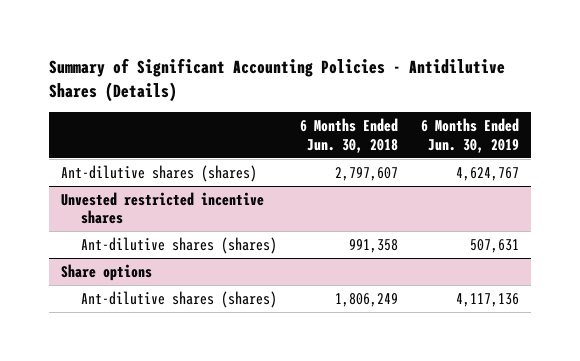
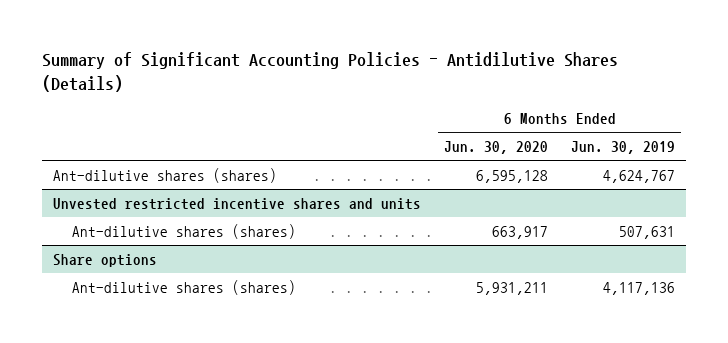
- | 6 Months Ended Jun. 30, 2018 | 6 Months Ended Jun. 30, 2019
+ | 6 Months Ended Jun. 30, 2020 | 6 Months Ended Jun. 30, 2019
- Unvested restricted incentive shares
+ Unvested restricted incentive shares and units

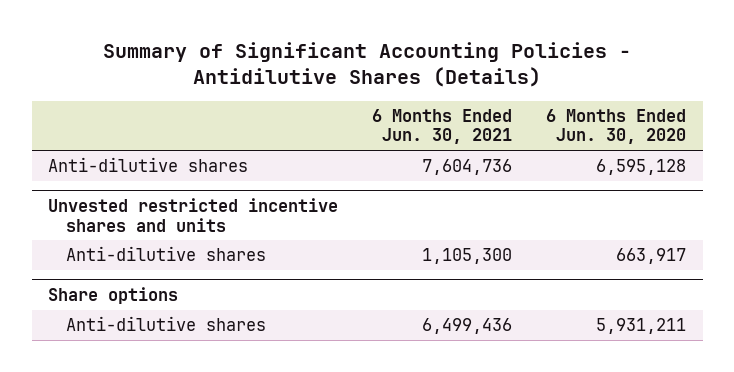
- | 6 Months Ended Jun. 30, 2020 | 6 Months Ended Jun. 30, 2019
+ | 6 Months Ended Jun. 30, 2021 | 6 Months Ended Jun. 30, 2020
- Ant-dilutive shares (shares) | 6,595,128 | 4,624,767
+ Anti-dilutive shares | 7,604,736 | 6,595,128
@ Unvested restricted incentive shares and units
- Ant-dilutive shares (shares) | 663,917 | 507,631
+ Anti-dilutive shares | 1,105,300 | 663,917
@ Share options
- Ant-dilutive shares (shares) | 5,931,211 | 4,117,136
+ Anti-dilutive shares | 6,499,436 | 5,931,211

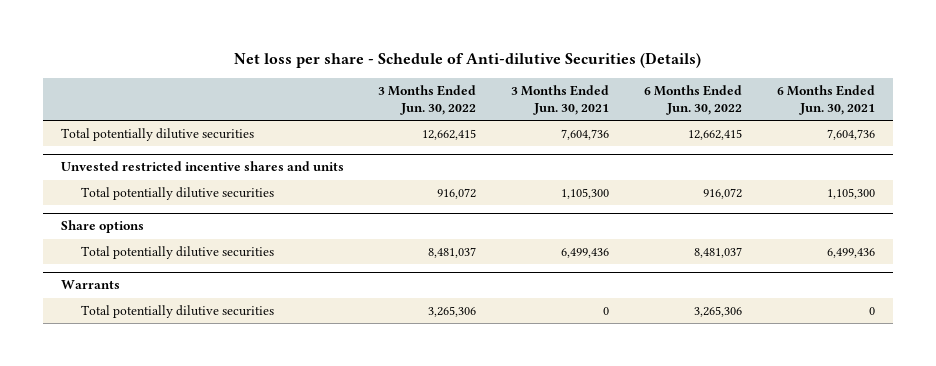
- Summary of Significant Accounting Policies - Antidilutive Shares (Details)
+ Net loss per share - Schedule of Anti-dilutive Securities (Details)
- | 6 Months Ended Jun. 30, 2021 | 6 Months Ended Jun. 30, 2020
+ | 3 Months Ended Jun. 30, 2022 | 3 Months Ended Jun. 30, 2021 | 6 Months Ended Jun. 30, 2022 | 6 Months Ended Jun. 30, 2021
- Anti-dilutive shares | 7,604,736 | 6,595,128
+ Total potentially dilutive securities | 12,662,415 | 7,604,736 | 12,662,415 | 7,604,736
@ Unvested restricted incentive shares and units
- Anti-dilutive shares | 1,105,300 | 663,917
+ Total potentially dilutive securities | 916,072 | 1,105,300 | 916,072 | 1,105,300
@ Share options
- Anti-dilutive shares | 6,499,436 | 5,931,211
+ Total potentially dilutive securities | 8,481,037 | 6,499,436 | 8,481,037 | 6,499,436
+ Warrants
+ Total potentially dilutive securities | 3,265,306 | 0 | 3,265,306 | 0

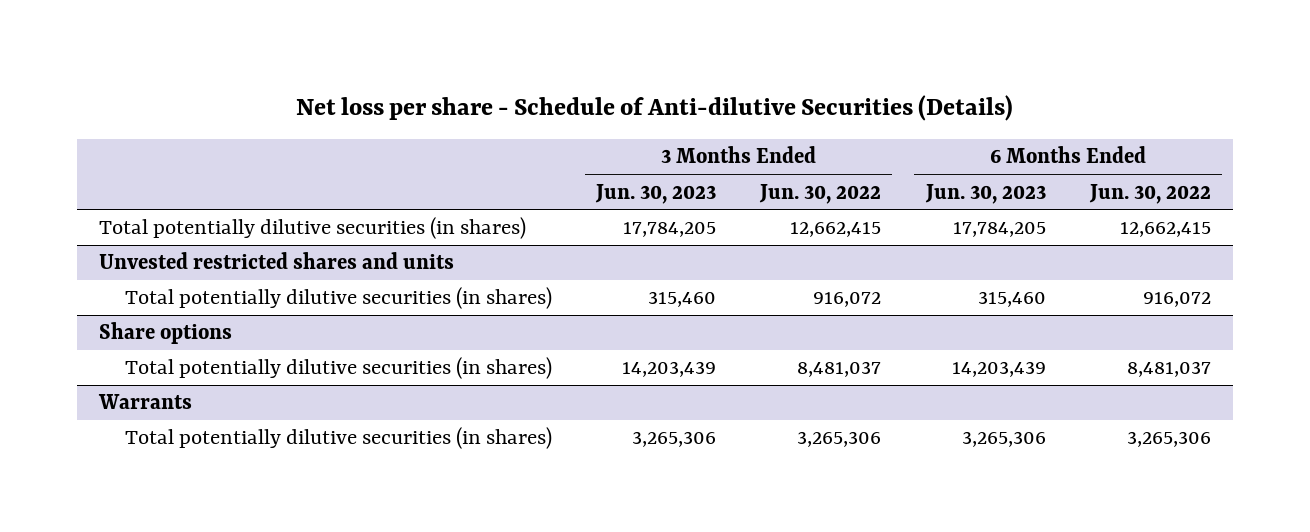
- | 3 Months Ended Jun. 30, 2022 | 3 Months Ended Jun. 30, 2021 | 6 Months Ended Jun. 30, 2022 | 6 Months Ended Jun. 30, 2021
+ | 3 Months Ended Jun. 30, 2023 | 3 Months Ended Jun. 30, 2022 | 6 Months Ended Jun. 30, 2023 | 6 Months Ended Jun. 30, 2022
- Total potentially dilutive securities | 12,662,415 | 7,604,736 | 12,662,415 | 7,604,736
- Unvested restricted incentive shares and units
- Total potentially dilutive securities | 916,072 | 1,105,300 | 916,072 | 1,105,300
+ Total potentially dilutive securities (in shares) | 17,784,205 | 12,662,415 | 17,784,205 | 12,662,415
+ Unvested restricted shares and units
+ Total potentially dilutive securities (in shares) | 315,460 | 916,072 | 315,460 | 916,072
@ Share options
- Total potentially dilutive securities | 8,481,037 | 6,499,436 | 8,481,037 | 6,499,436
+ Total potentially dilutive securities (in shares) | 14,203,439 | 8,481,037 | 14,203,439 | 8,481,037
@ Warrants
- Total potentially dilutive securities | 3,265,306 | 0 | 3,265,306 | 0
+ Total potentially dilutive securities (in shares) | 3,265,306 | 3,265,306 | 3,265,306 | 3,265,306

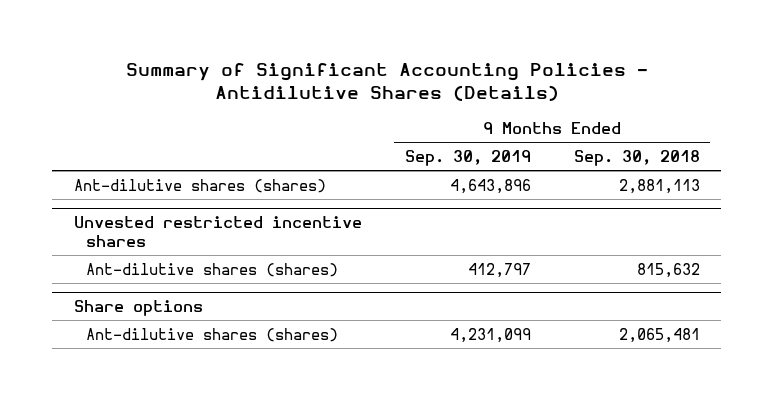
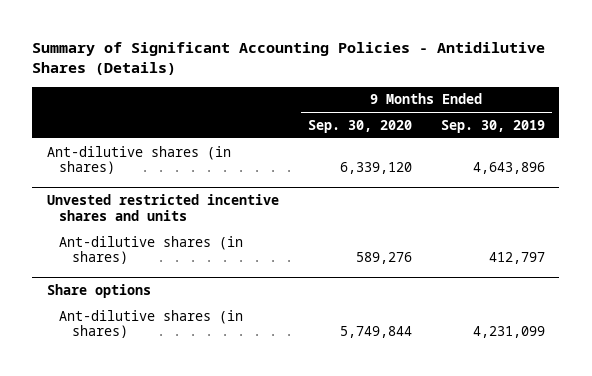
- | 9 Months Ended Sep. 30, 2019 | 9 Months Ended Sep. 30, 2018
+ | 9 Months Ended Sep. 30, 2020 | 9 Months Ended Sep. 30, 2019
- Ant-dilutive shares (shares) | 4,643,896 | 2,881,113
- Unvested restricted incentive shares
- Ant-dilutive shares (shares) | 412,797 | 815,632
+ Ant-dilutive shares (in shares) | 6,339,120 | 4,643,896
+ Unvested restricted incentive shares and units
+ Ant-dilutive shares (in shares) | 589,276 | 412,797
@ Share options
- Ant-dilutive shares (shares) | 4,231,099 | 2,065,481
+ Ant-dilutive shares (in shares) | 5,749,844 | 4,231,099

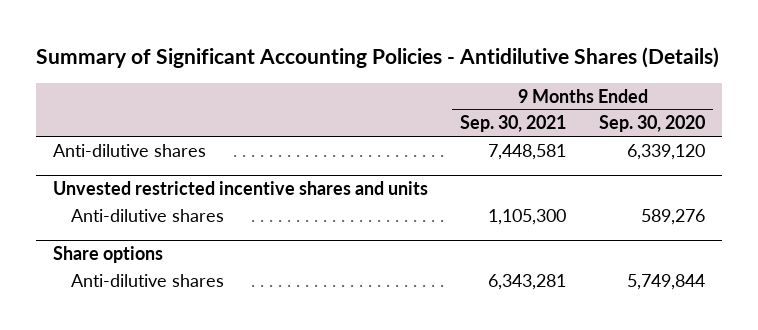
- | 9 Months Ended Sep. 30, 2020 | 9 Months Ended Sep. 30, 2019
+ | 9 Months Ended Sep. 30, 2021 | 9 Months Ended Sep. 30, 2020
- Ant-dilutive shares (in shares) | 6,339,120 | 4,643,896
+ Anti-dilutive shares | 7,448,581 | 6,339,120
@ Unvested restricted incentive shares and units
- Ant-dilutive shares (in shares) | 589,276 | 412,797
+ Anti-dilutive shares | 1,105,300 | 589,276
@ Share options
- Ant-dilutive shares (in shares) | 5,749,844 | 4,231,099
+ Anti-dilutive shares | 6,343,281 | 5,749,844

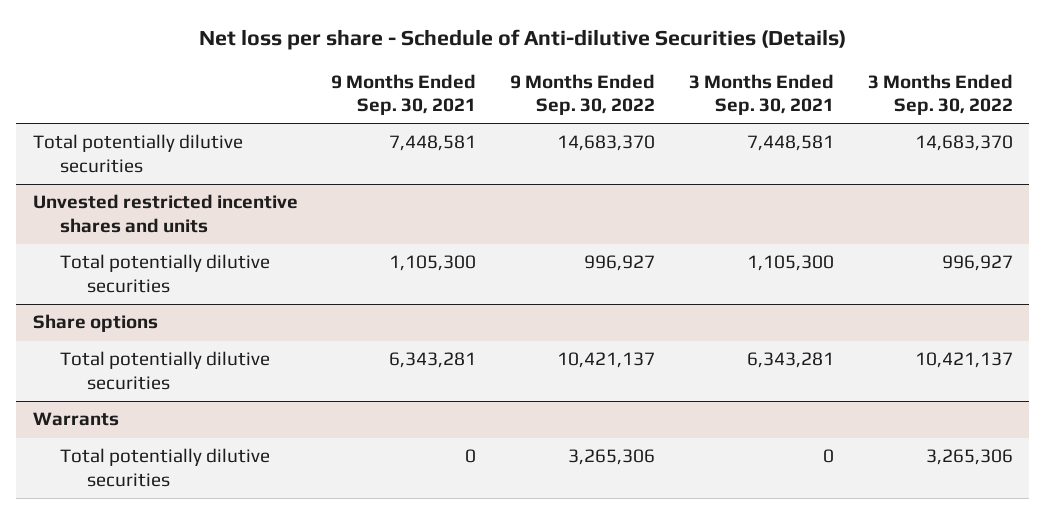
- Summary of Significant Accounting Policies - Antidilutive Shares (Details)
+ Net loss per share - Schedule of Anti-dilutive Securities (Details)
- | 9 Months Ended Sep. 30, 2021 | 9 Months Ended Sep. 30, 2020
+ | 9 Months Ended Sep. 30, 2021 | 9 Months Ended Sep. 30, 2022 | 3 Months Ended Sep. 30, 2021 | 3 Months Ended Sep. 30, 2022
- Anti-dilutive shares | 7,448,581 | 6,339,120
+ Total potentially dilutive securities | 7,448,581 | 14,683,370 | 7,448,581 | 14,683,370
@ Unvested restricted incentive shares and units
- Anti-dilutive shares | 1,105,300 | 589,276
+ Total potentially dilutive securities | 1,105,300 | 996,927 | 1,105,300 | 996,927
@ Share options
- Anti-dilutive shares | 6,343,281 | 5,749,844
+ Total potentially dilutive securities | 6,343,281 | 10,421,137 | 6,343,281 | 10,421,137
+ Warrants
+ Total potentially dilutive securities | 0 | 3,265,306 | 0 | 3,265,306

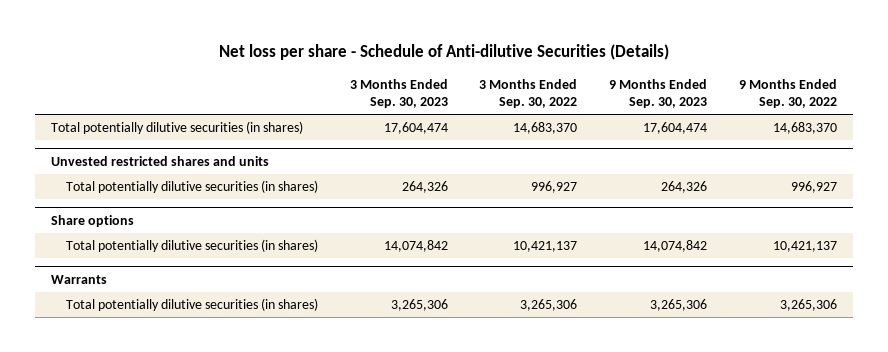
- | 9 Months Ended Sep. 30, 2021 | 9 Months Ended Sep. 30, 2022 | 3 Months Ended Sep. 30, 2021 | 3 Months Ended Sep. 30, 2022
+ | 3 Months Ended Sep. 30, 2023 | 3 Months Ended Sep. 30, 2022 | 9 Months Ended Sep. 30, 2023 | 9 Months Ended Sep. 30, 2022
- Total potentially dilutive securities | 7,448,581 | 14,683,370 | 7,448,581 | 14,683,370
- Unvested restricted incentive shares and units
- Total potentially dilutive securities | 1,105,300 | 996,927 | 1,105,300 | 996,927
+ Total potentially dilutive securities (in shares) | 17,604,474 | 14,683,370 | 17,604,474 | 14,683,370
+ Unvested restricted shares and units
+ Total potentially dilutive securities (in shares) | 264,326 | 996,927 | 264,326 | 996,927
@ Share options
- Total potentially dilutive securities | 6,343,281 | 10,421,137 | 6,343,281 | 10,421,137
+ Total potentially dilutive securities (in shares) | 14,074,842 | 10,421,137 | 14,074,842 | 10,421,137
@ Warrants
- Total potentially dilutive securities | 0 | 3,265,306 | 0 | 3,265,306
+ Total potentially dilutive securities (in shares) | 3,265,306 | 3,265,306 | 3,265,306 | 3,265,306

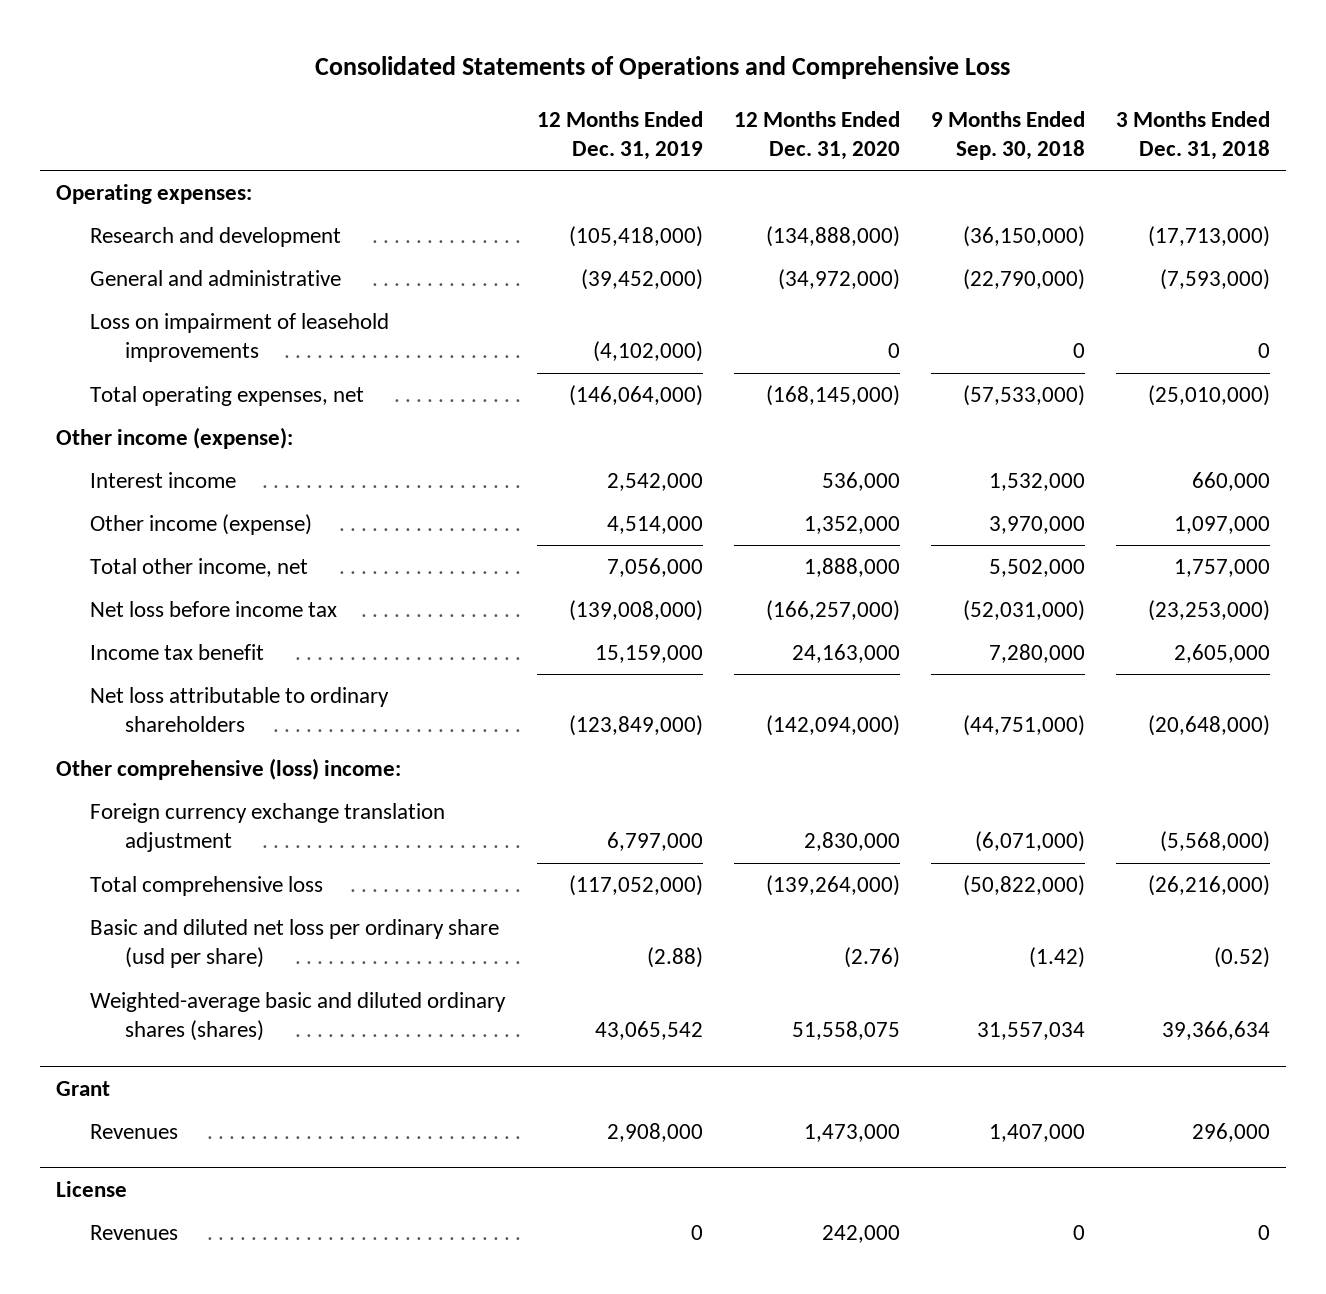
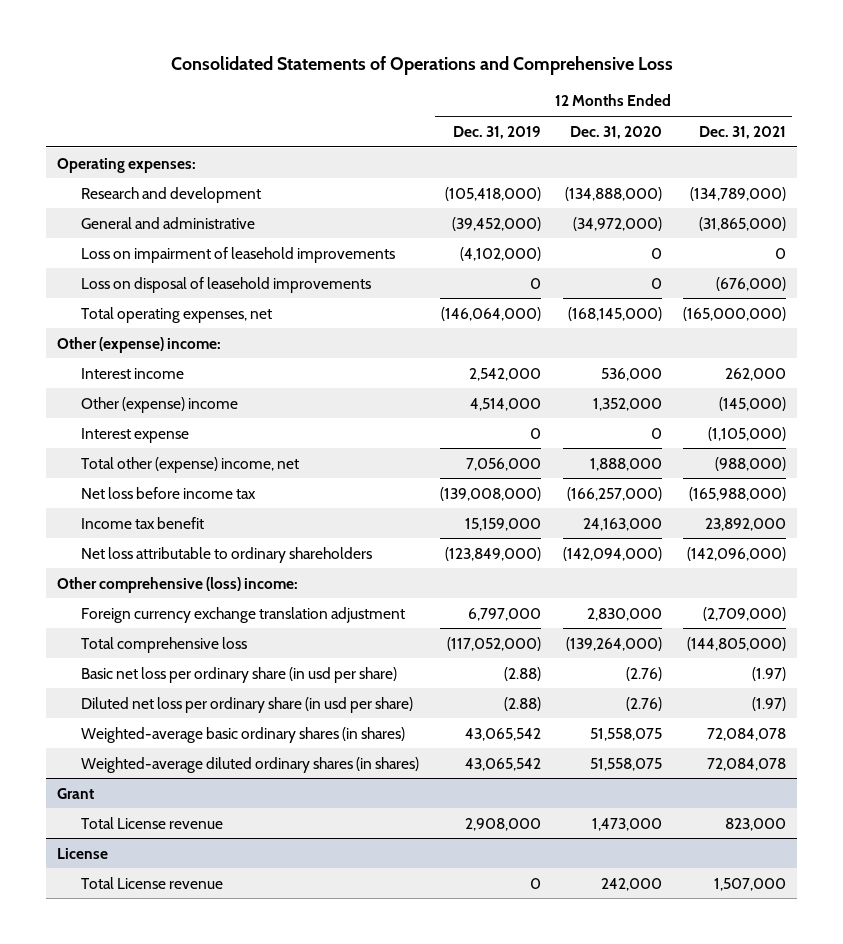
- | 12 Months Ended Dec. 31, 2019 | 12 Months Ended Dec. 31, 2020 | 9 Months Ended Sep. 30, 2018 | 3 Months Ended Dec. 31, 2018
+ | 12 Months Ended Dec. 31, 2019 | 12 Months Ended Dec. 31, 2020 | 12 Months Ended Dec. 31, 2021
+ Loss on disposal of leasehold improvements | 0 | 0 | (676,000)
- Other income (expense):
+ Other (expense) income:
- Other income (expense) | 4,514,000 | 1,352,000 | 3,970,000 | 1,097,000
- Total other income, net | 7,056,000 | 1,888,000 | 5,502,000 | 1,757,000
+ Other (expense) income | 4,514,000 | 1,352,000 | (145,000)
+ Interest expense | 0 | 0 | (1,105,000)
+ Total other (expense) income, net | 7,056,000 | 1,888,000 | (988,000)
- Basic and diluted net loss per ordinary share (usd per share) | (2.88) | (2.76) | (1.42) | (0.52)
- Weighted-average basic and diluted ordinary shares (shares) | 43,065,542 | 51,558,075 | 31,557,034 | 39,366,634
+ Basic net loss per ordinary share (in usd per share) | (2.88) | (2.76) | (1.97)
+ Diluted net loss per ordinary share (in usd per share) | (2.88) | (2.76) | (1.97)
+ Weighted-average basic ordinary shares (in shares) | 43,065,542 | 51,558,075 | 72,084,078
+ Weighted-average diluted ordinary shares (in shares) | 43,065,542 | 51,558,075 | 72,084,078
@ Grant
- Revenues | 2,908,000 | 1,473,000 | 1,407,000 | 296,000
+ Total License revenue | 2,908,000 | 1,473,000 | 823,000
@ License
- Revenues | 0 | 242,000 | 0 | 0
+ Total License revenue | 0 | 242,000 | 1,507,000

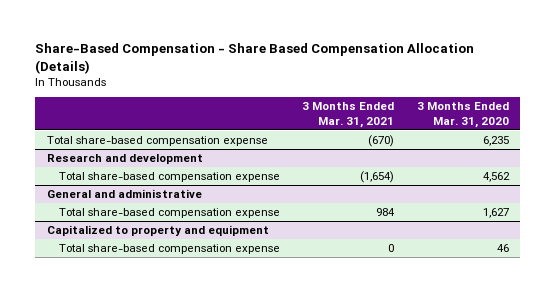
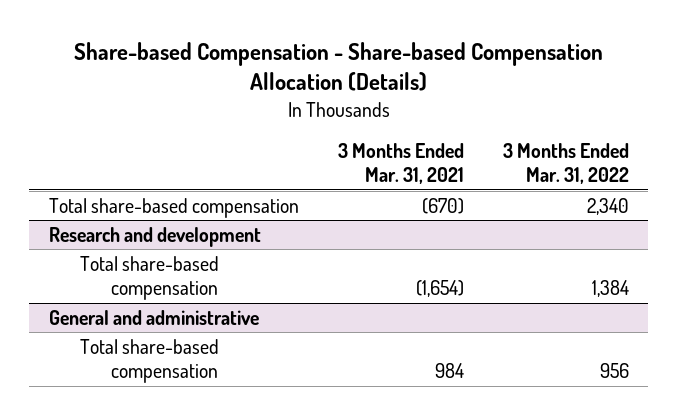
- Share-Based Compensation - Share Based Compensation Allocation (Details)
+ Share-based Compensation - Share-based Compensation Allocation (Details)
- | 3 Months Ended Mar. 31, 2021 | 3 Months Ended Mar. 31, 2020
+ | 3 Months Ended Mar. 31, 2021 | 3 Months Ended Mar. 31, 2022
- Total share-based compensation expense | (670) | 6,235
+ Total share-based compensation | (670) | 2,340
@ Research and development
- Total share-based compensation expense | (1,654) | 4,562
+ Total share-based compensation | (1,654) | 1,384
@ General and administrative
- Total share-based compensation expense | 984 | 1,627
- Capitalized to property and equipment
- Total share-based compensation expense | 0 | 46
@ General and administrative
+ Total share-based compensation | 984 | 956

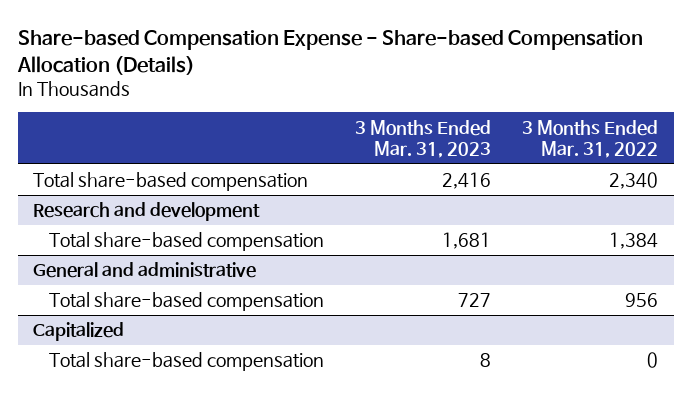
- Share-based Compensation - Share-based Compensation Allocation (Details)
+ Share-based Compensation Expense - Share-based Compensation Allocation (Details)
- | 3 Months Ended Mar. 31, 2021 | 3 Months Ended Mar. 31, 2022
+ | 3 Months Ended Mar. 31, 2023 | 3 Months Ended Mar. 31, 2022
+ Capitalized
+ Total share-based compensation | 8 | 0

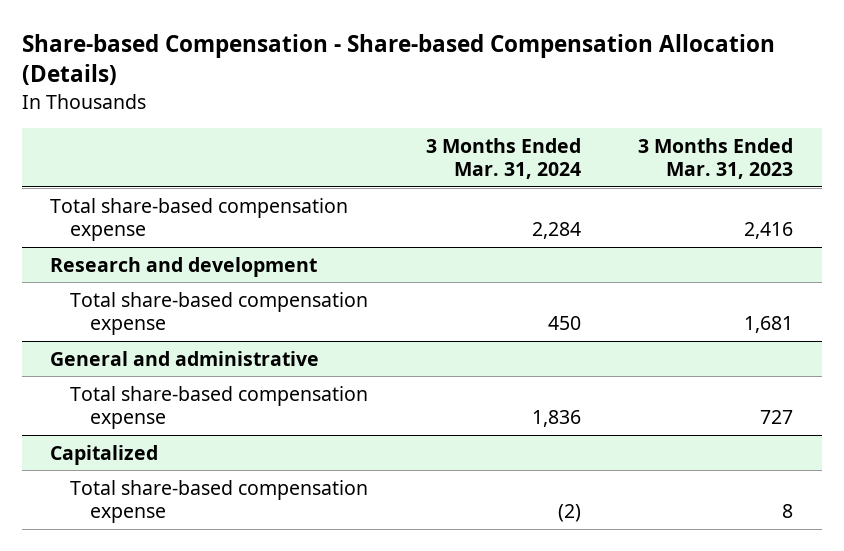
- Share-based Compensation Expense - Share-based Compensation Allocation (Details)
+ Share-based Compensation - Share-based Compensation Allocation (Details)
- | 3 Months Ended Mar. 31, 2023 | 3 Months Ended Mar. 31, 2022
+ | 3 Months Ended Mar. 31, 2024 | 3 Months Ended Mar. 31, 2023
- Total share-based compensation | 2,416 | 2,340
+ Total share-based compensation expense | 2,284 | 2,416
@ Research and development
- Total share-based compensation | 1,681 | 1,384
+ Total share-based compensation expense | 450 | 1,681
@ General and administrative
- Total share-based compensation | 727 | 956
+ Total share-based compensation expense | 1,836 | 727
@ Capitalized
- Total share-based compensation | 8 | 0
+ Total share-based compensation expense | (2) | 8

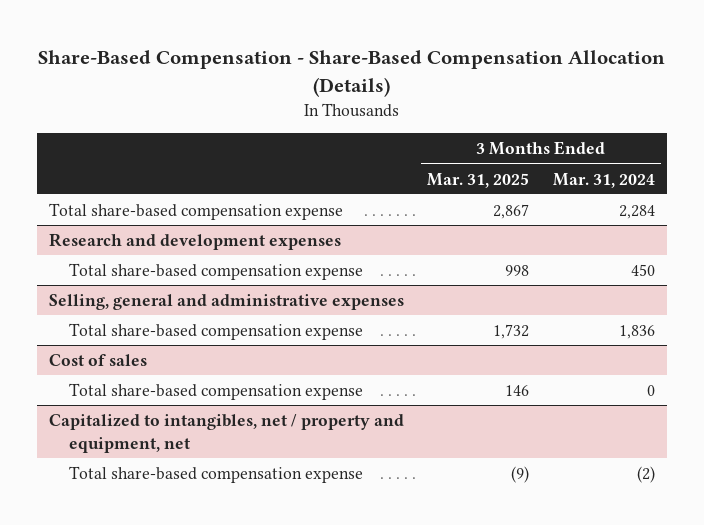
- Share-based Compensation - Share-based Compensation Allocation (Details)
+ Share-Based Compensation - Share-Based Compensation Allocation (Details)
- | 3 Months Ended Mar. 31, 2024 | 3 Months Ended Mar. 31, 2023
+ | 3 Months Ended Mar. 31, 2025 | 3 Months Ended Mar. 31, 2024
- Research and development
+ Research and development expenses
- General and administrative
+ Selling, general and administrative expenses
- Capitalized
+ Cost of sales
+ Total share-based compensation expense | 146 | 0
+ Capitalized to intangibles, net / property and equipment, net

